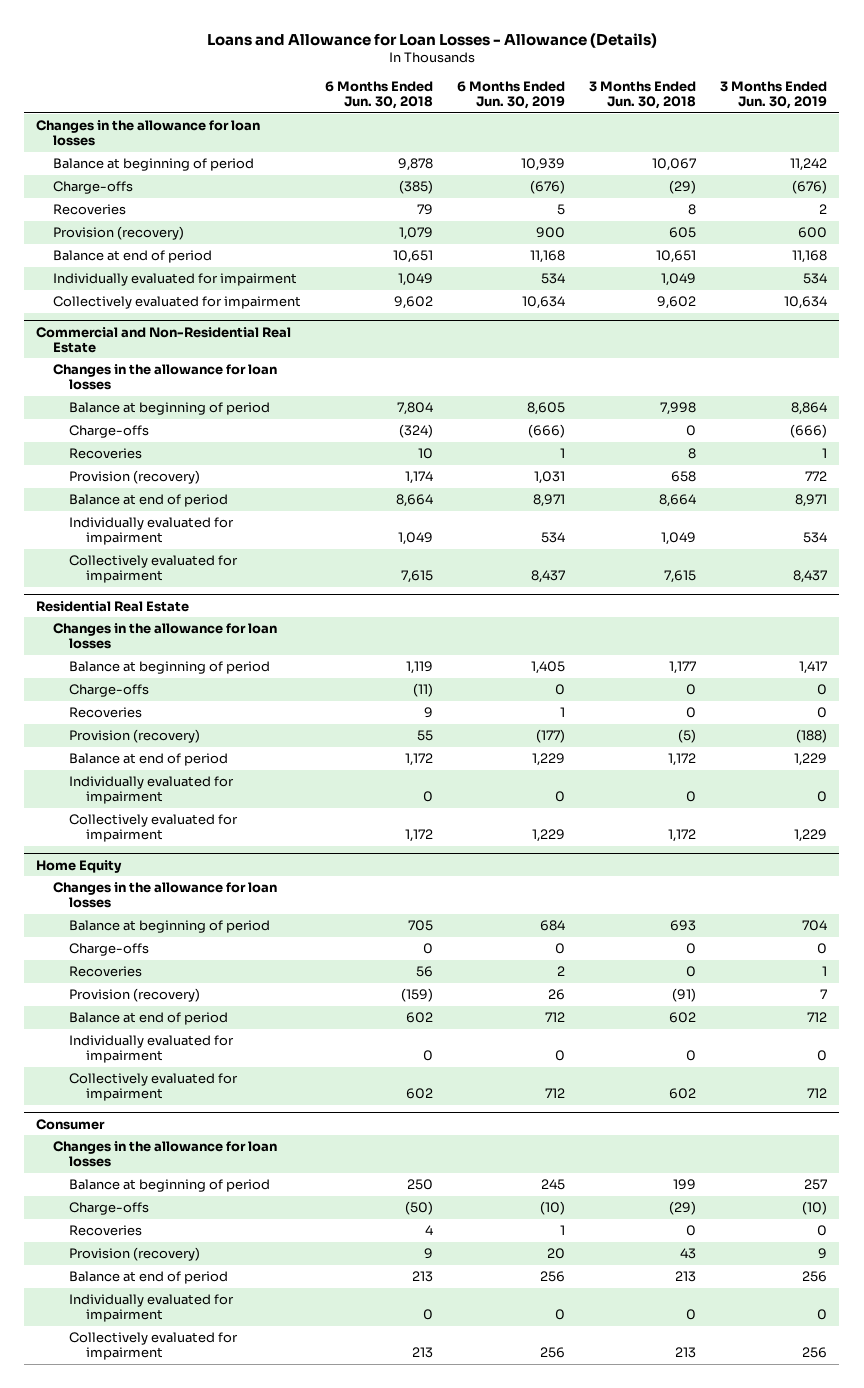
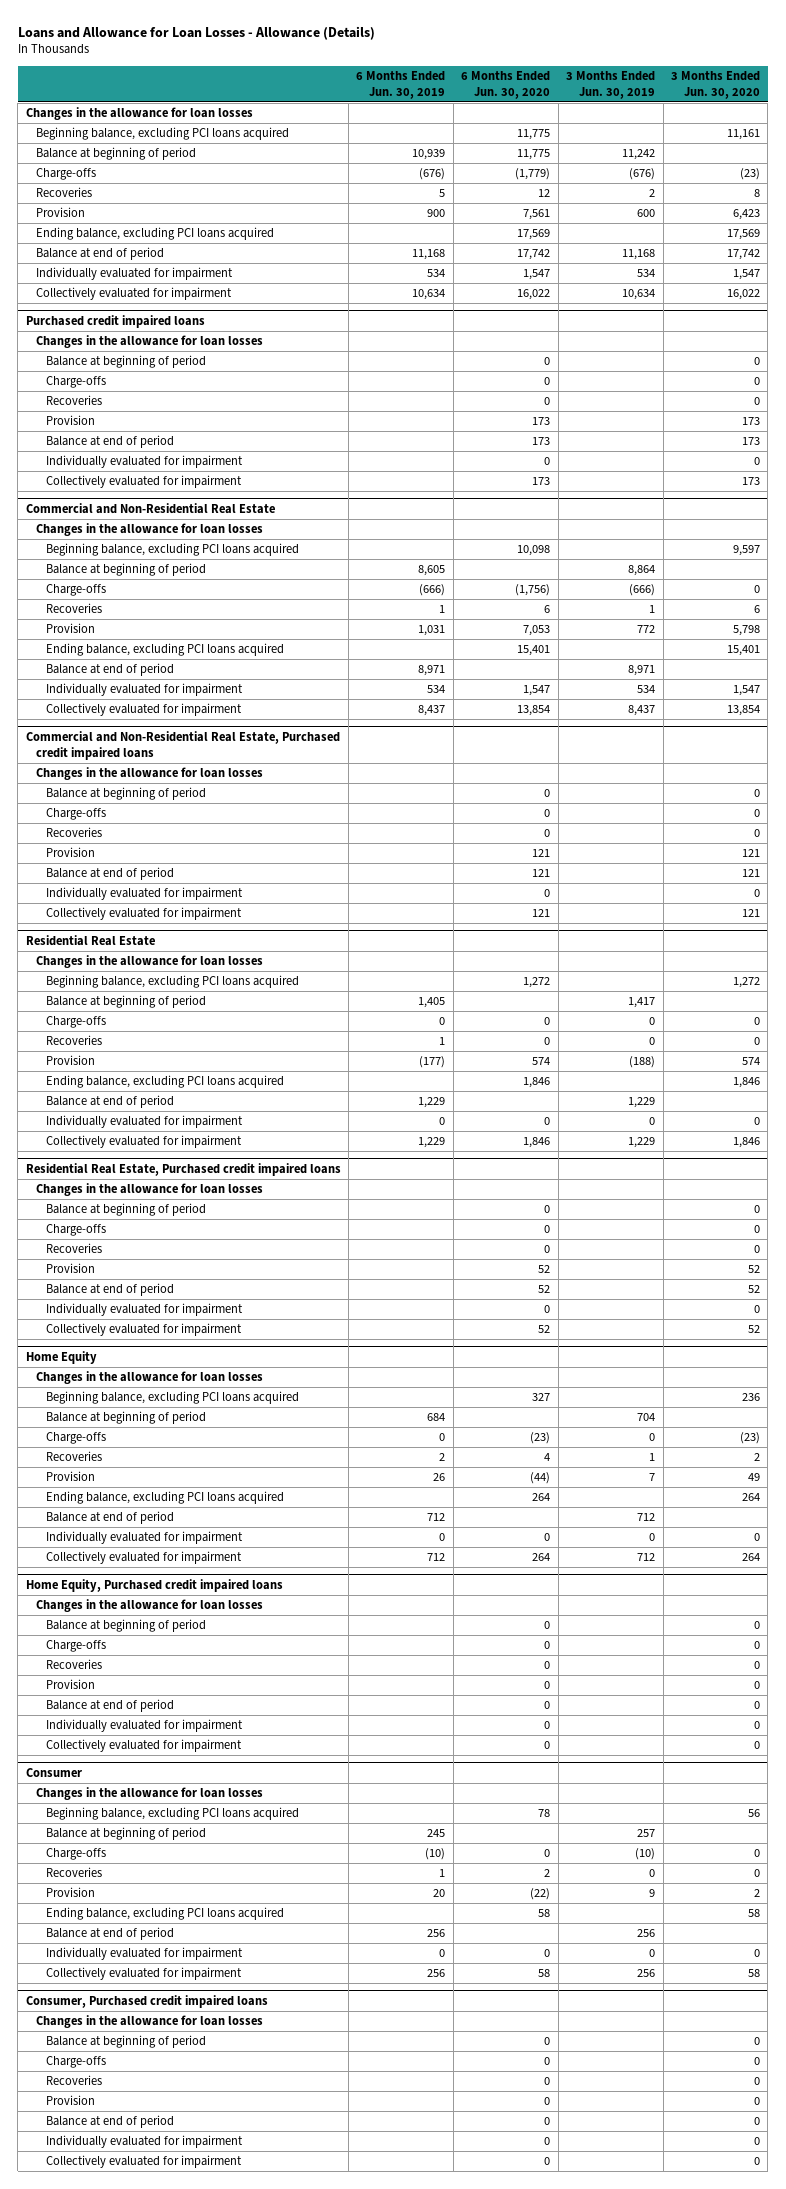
- | 6 Months Ended Jun. 30, 2018 | 6 Months Ended Jun. 30, 2019 | 3 Months Ended Jun. 30, 2018 | 3 Months Ended Jun. 30, 2019
+ | 6 Months Ended Jun. 30, 2019 | 6 Months Ended Jun. 30, 2020 | 3 Months Ended Jun. 30, 2019 | 3 Months Ended Jun. 30, 2020
+ Beginning balance, excluding PCI loans acquired | | 11,775 | | 11,161
- Provision (recovery) | 1,079 | 900 | 605 | 600
+ Provision | 900 | 7,561 | 600 | 6,423
+ Ending balance, excluding PCI loans acquired | | 17,569 | | 17,569
+ Purchased credit impaired loans
+ Changes in the allowance for loan losses
+ Balance at beginning of period | | 0 | | 0
+ Charge-offs | | 0 | | 0
+ Recoveries | | 0 | | 0
+ Provision | | 173 | | 173
+ Balance at end of period | | 173 | | 173
+ Individually evaluated for impairment | | 0 | | 0
+ Collectively evaluated for impairment | | 173 | | 173
@ Commercial and Non-Residential Real Estate
+ Beginning balance, excluding PCI loans acquired | | 10,098 | | 9,597
- Provision (recovery) | 1,174 | 1,031 | 658 | 772
+ Provision | 1,031 | 7,053 | 772 | 5,798
+ Ending balance, excluding PCI loans acquired | | 15,401 | | 15,401
+ Commercial and Non-Residential Real Estate, Purchased credit impaired loans
+ Changes in the allowance for loan losses
+ Balance at beginning of period | | 0 | | 0
+ Charge-offs | | 0 | | 0
+ Recoveries | | 0 | | 0
+ Provision | | 121 | | 121
+ Balance at end of period | | 121 | | 121
+ Individually evaluated for impairment | | 0 | | 0
+ Collectively evaluated for impairment | | 121 | | 121
@ Residential Real Estate
+ Beginning balance, excluding PCI loans acquired | | 1,272 | | 1,272
- Provision (recovery) | 55 | (177) | (5) | (188)
+ Provision | (177) | 574 | (188) | 574
+ Ending balance, excluding PCI loans acquired | | 1,846 | | 1,846
+ Residential Real Estate, Purchased credit impaired loans
+ Changes in the allowance for loan losses
+ Balance at beginning of period | | 0 | | 0
+ Charge-offs | | 0 | | 0
+ Recoveries | | 0 | | 0
+ Provision | | 52 | | 52
+ Balance at end of period | | 52 | | 52
+ Individually evaluated for impairment | | 0 | | 0
+ Collectively evaluated for impairment | | 52 | | 52
@ Home Equity
+ Beginning balance, excluding PCI loans acquired | | 327 | | 236
- Provision (recovery) | (159) | 26 | (91) | 7
+ Provision | 26 | (44) | 7 | 49
+ Ending balance, excluding PCI loans acquired | | 264 | | 264
+ Home Equity, Purchased credit impaired loans
+ Changes in the allowance for loan losses
+ Balance at beginning of period | | 0 | | 0
+ Charge-offs | | 0 | | 0
+ Recoveries | | 0 | | 0
+ Provision | | 0 | | 0
+ Balance at end of period | | 0 | | 0
+ Individually evaluated for impairment | | 0 | | 0
+ Collectively evaluated for impairment | | 0 | | 0
@ Consumer
+ Beginning balance, excluding PCI loans acquired | | 78 | | 56
- Provision (recovery) | 9 | 20 | 43 | 9
+ Provision | 20 | (22) | 9 | 2
+ Ending balance, excluding PCI loans acquired | | 58 | | 58
+ Consumer, Purchased credit impaired loans
+ Changes in the allowance for loan losses
+ Balance at beginning of period | | 0 | | 0
+ Charge-offs | | 0 | | 0
+ Recoveries | | 0 | | 0
+ Provision | | 0 | | 0
+ Balance at end of period | | 0 | | 0
+ Individually evaluated for impairment | | 0 | | 0
+ Collectively evaluated for impairment | | 0 | | 0

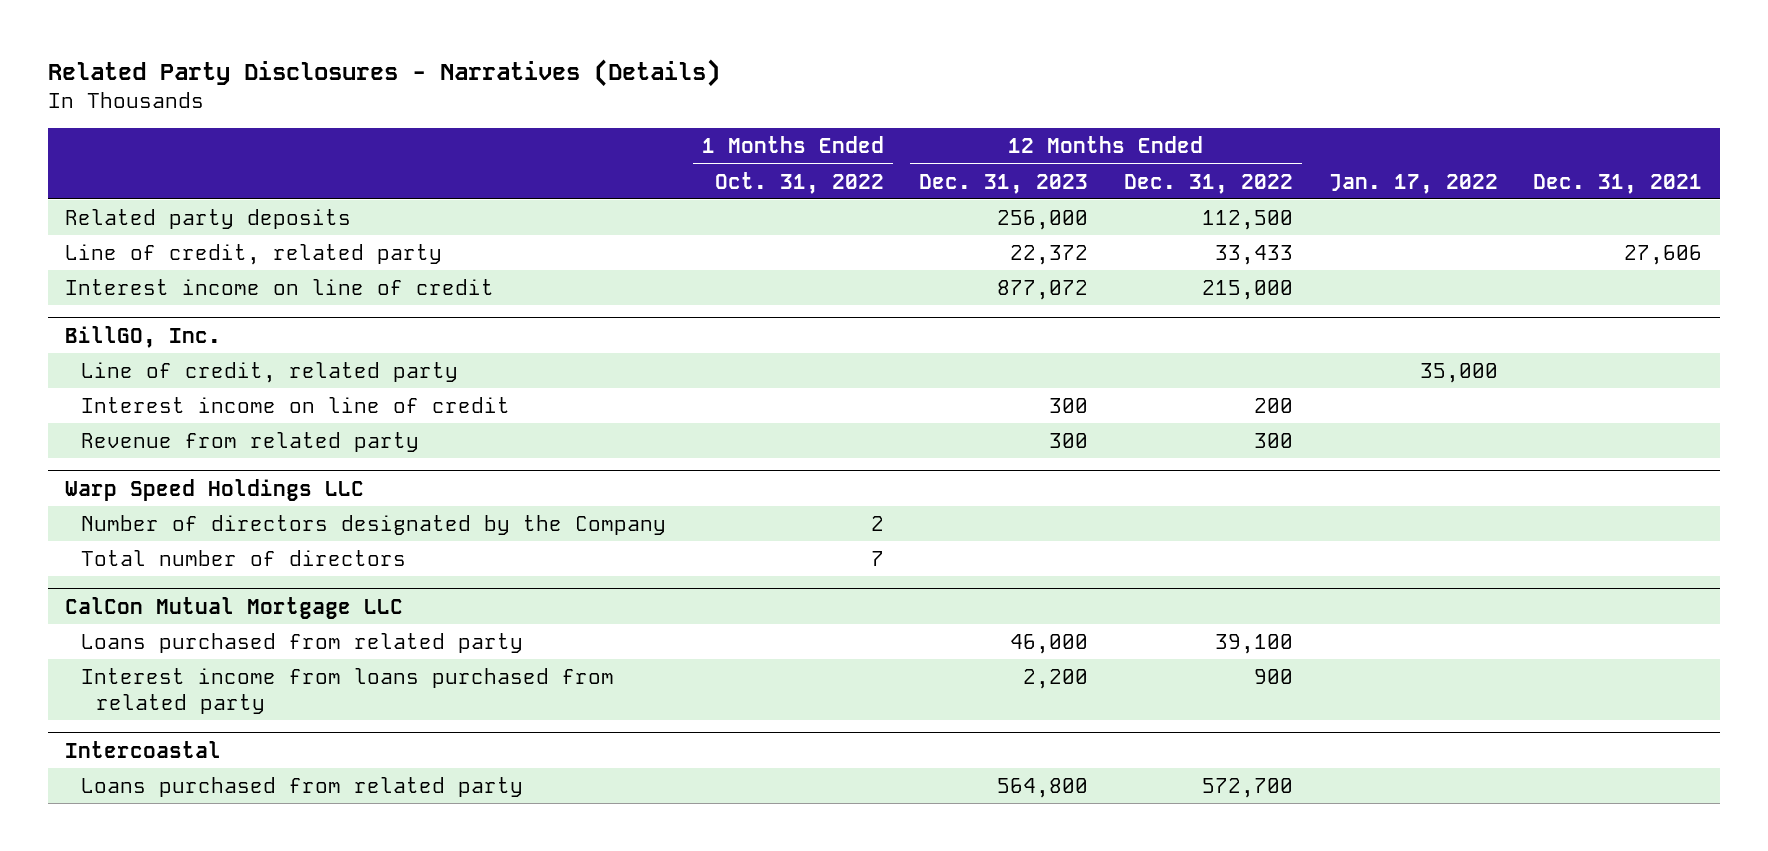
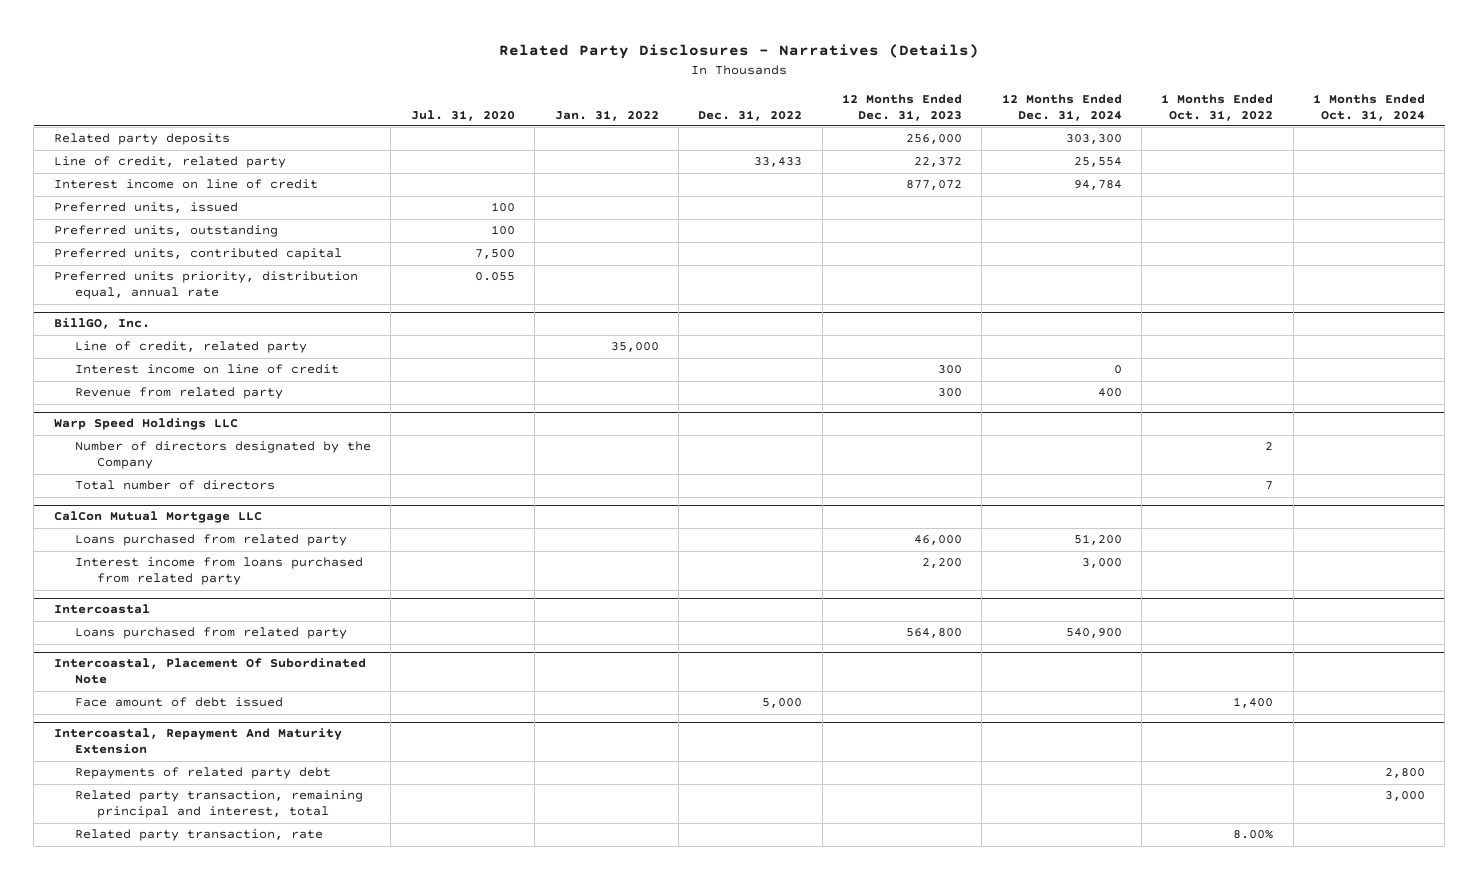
- | 1 Months Ended Oct. 31, 2022 | 12 Months Ended Dec. 31, 2023 | 12 Months Ended Dec. 31, 2022 | Jan. 17, 2022 | Dec. 31, 2021
+ | Jul. 31, 2020 | Jan. 31, 2022 | Dec. 31, 2022 | 12 Months Ended Dec. 31, 2023 | 12 Months Ended Dec. 31, 2024 | 1 Months Ended Oct. 31, 2022 | 1 Months Ended Oct. 31, 2024
+ Preferred units, issued | 100 | | | | | |
+ Preferred units, outstanding | 100 | | | | | |
+ Preferred units, contributed capital | 7,500 | | | | | |
+ Preferred units priority, distribution equal, annual rate | 0.055 | | | | | |
+ Intercoastal, Placement Of Subordinated Note
+ Face amount of debt issued | | | 5,000 | | | 1,400 |
+ Intercoastal, Repayment And Maturity Extension
+ Repayments of related party debt | | | | | | | 2,800
+ Related party transaction, remaining principal and interest, total | | | | | | | 3,000
+ Related party transaction, rate | | | | | | 8.00% |

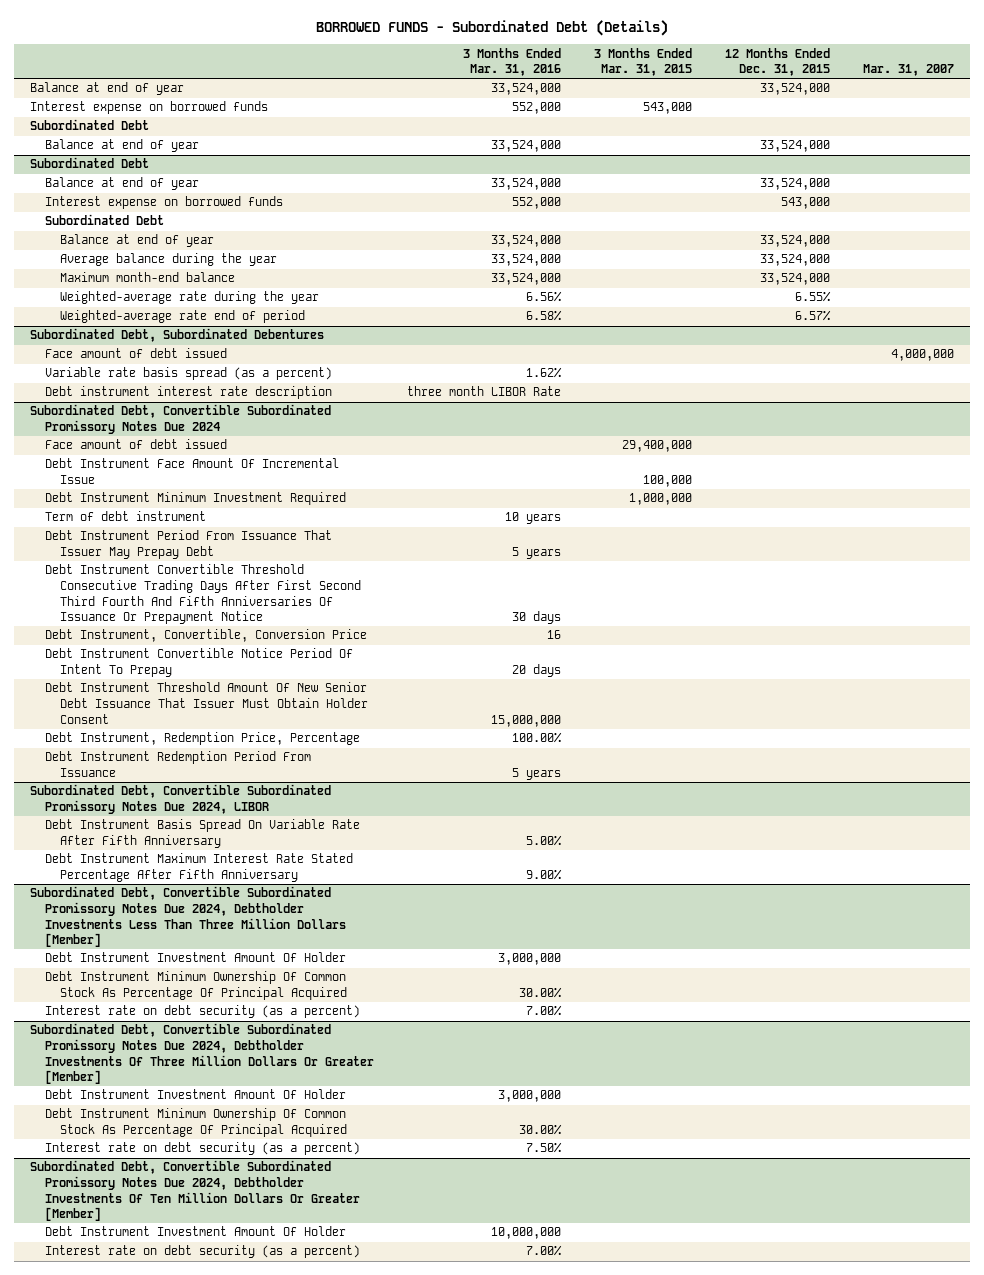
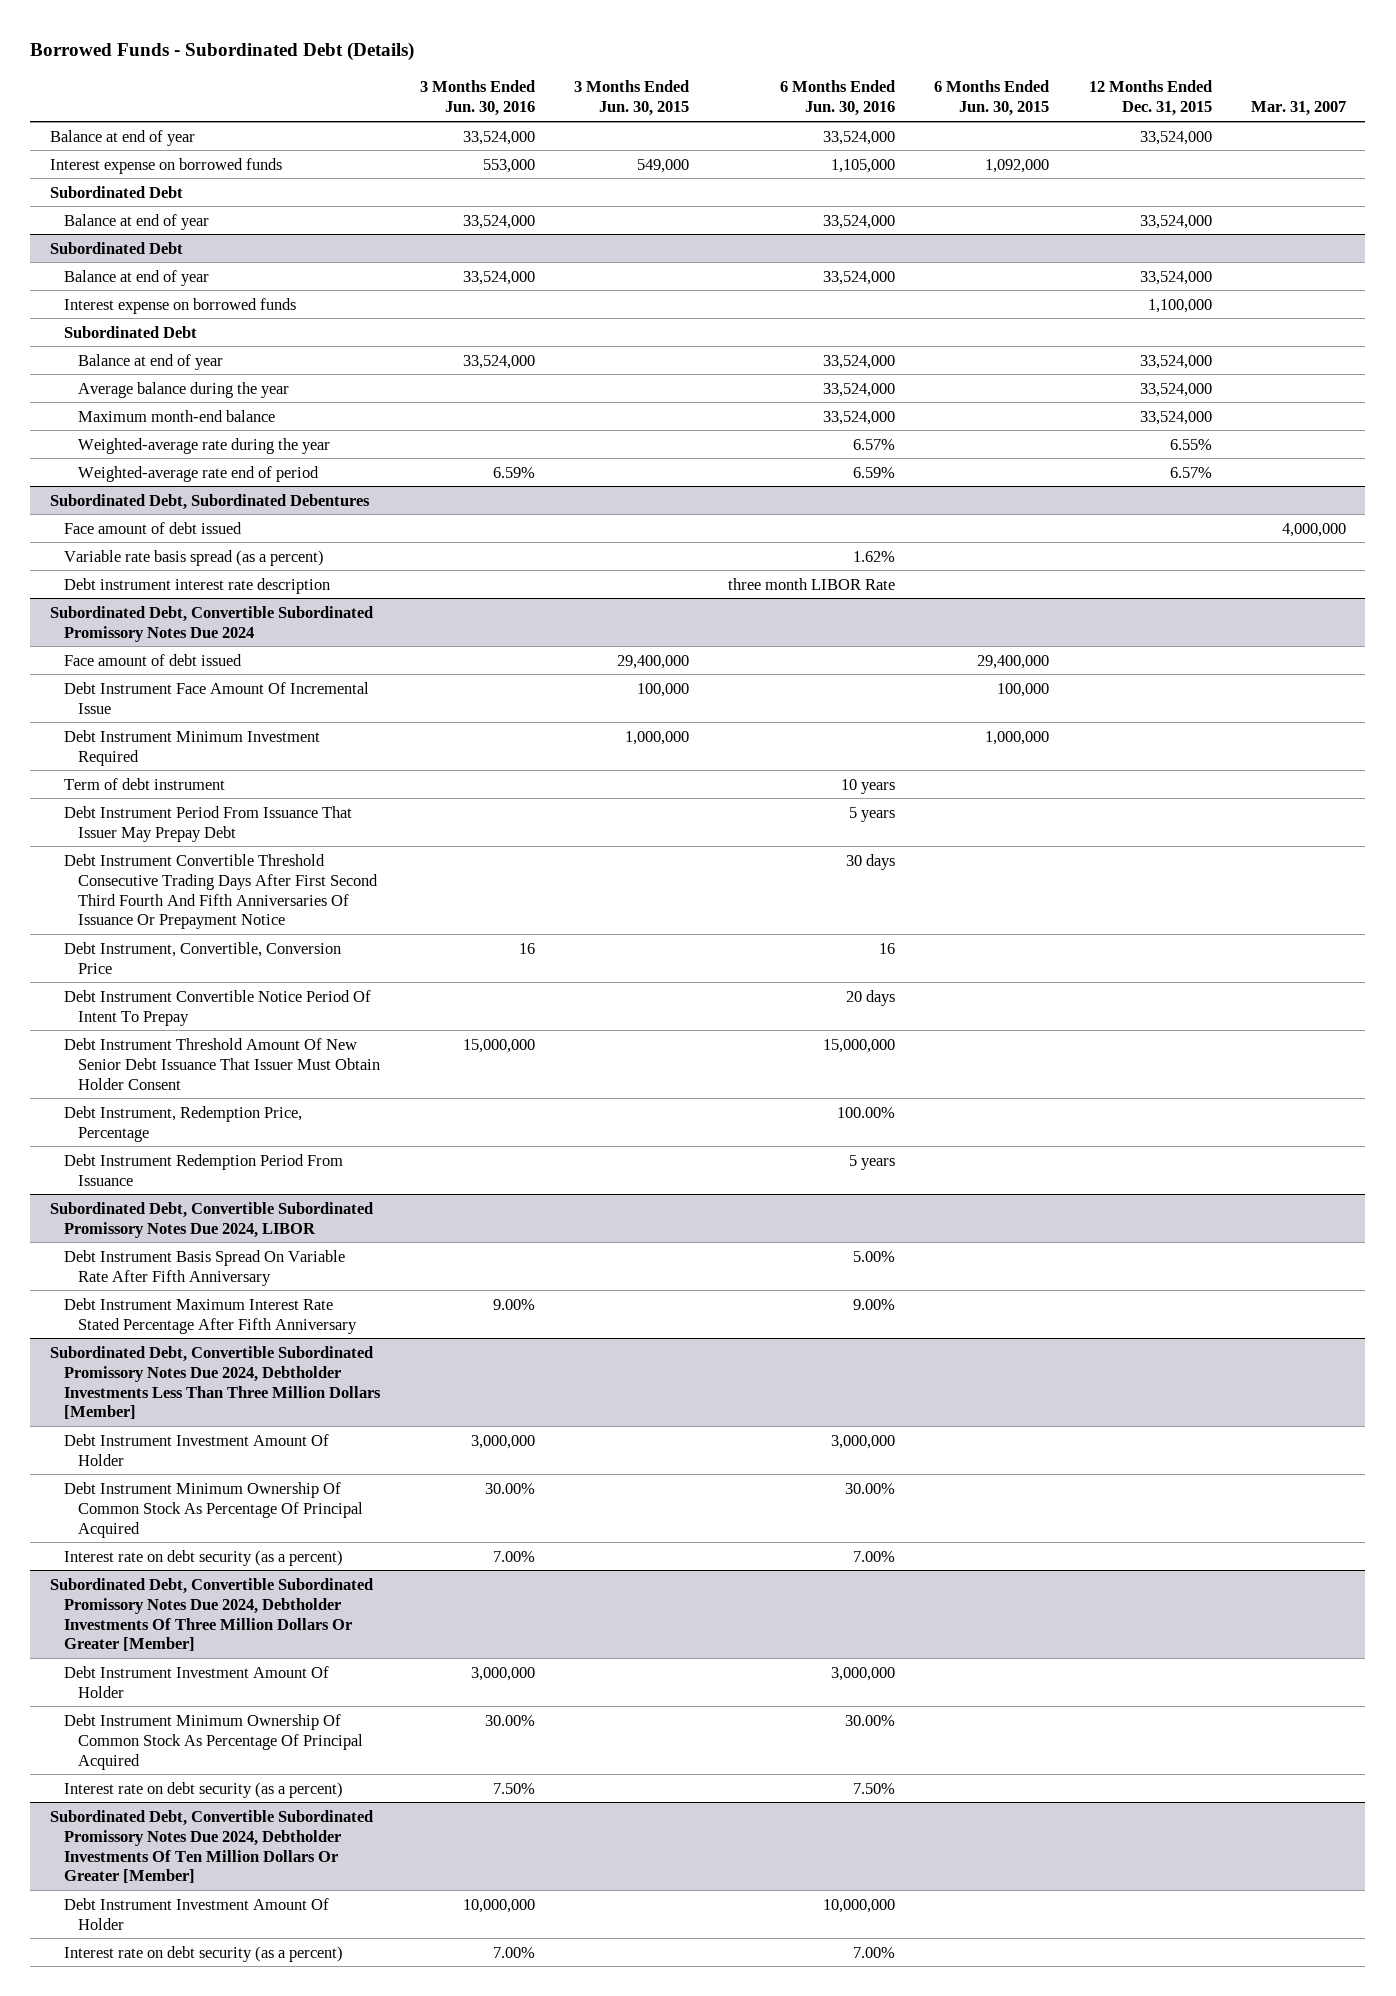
- BORROWED FUNDS - Subordinated Debt (Details)
+ Borrowed Funds - Subordinated Debt (Details)
- | 3 Months Ended Mar. 31, 2016 | 3 Months Ended Mar. 31, 2015 | 12 Months Ended Dec. 31, 2015 | Mar. 31, 2007
+ | 3 Months Ended Jun. 30, 2016 | 3 Months Ended Jun. 30, 2015 | 6 Months Ended Jun. 30, 2016 | 6 Months Ended Jun. 30, 2015 | 12 Months Ended Dec. 31, 2015 | Mar. 31, 2007
@ Subordinated Debt
- Interest expense on borrowed funds | 552,000 | | 543,000 |
+ Interest expense on borrowed funds | | | | | 1,100,000 |

